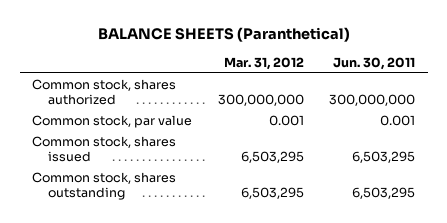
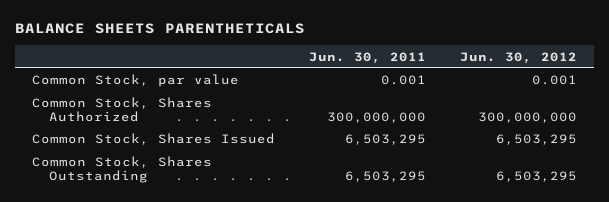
- BALANCE SHEETS (Paranthetical)
+ BALANCE SHEETS PARENTHETICALS
- | Mar. 31, 2012 | Jun. 30, 2011
+ | Jun. 30, 2011 | Jun. 30, 2012
- Common stock, shares authorized | 300,000,000 | 300,000,000
- Common stock, par value | 0.001 | 0.001
- Common stock, shares issued | 6,503,295 | 6,503,295
- Common stock, shares outstanding | 6,503,295 | 6,503,295
+ Common Stock, par value | 0.001 | 0.001
+ Common Stock, Shares Authorized | 300,000,000 | 300,000,000
+ Common Stock, Shares Issued | 6,503,295 | 6,503,295
+ Common Stock, Shares Outstanding | 6,503,295 | 6,503,295

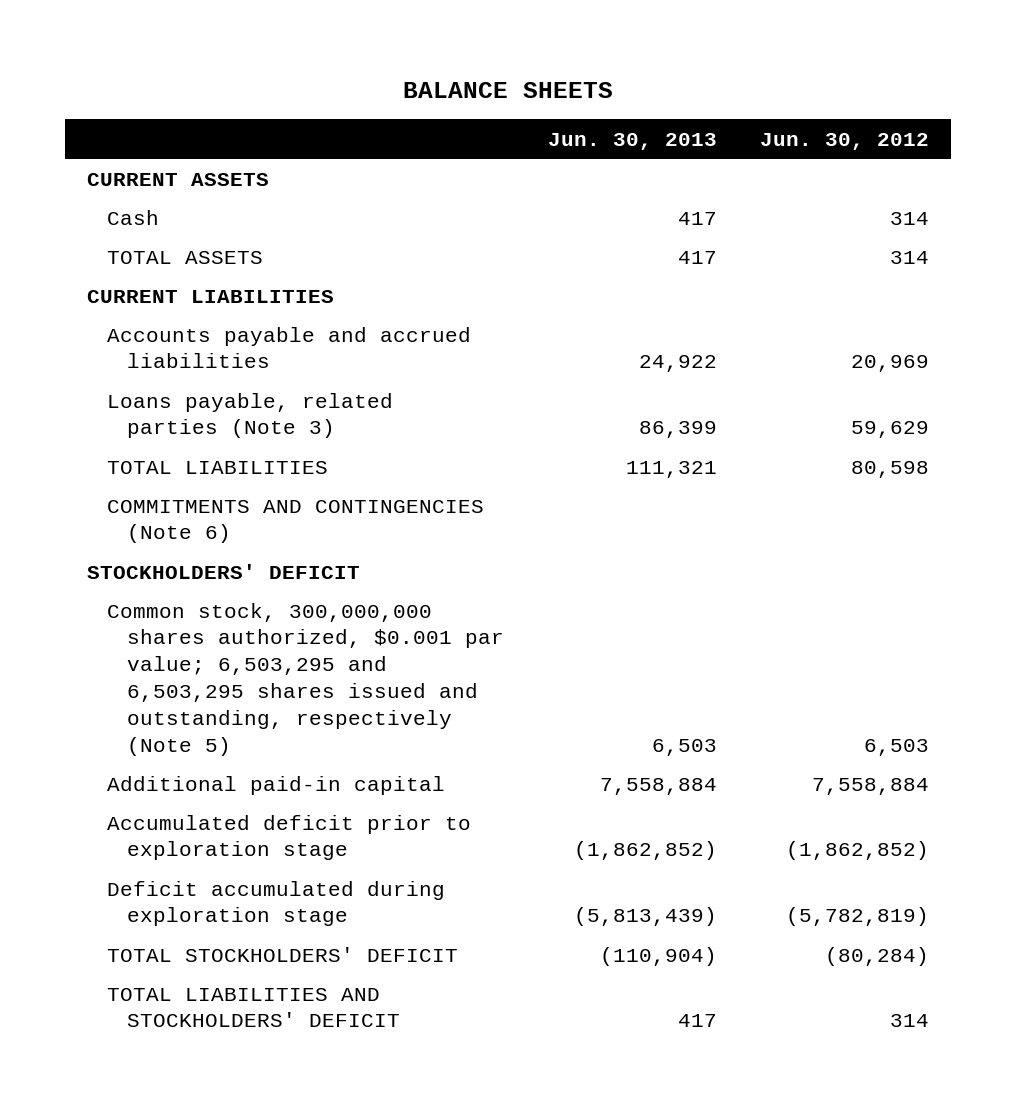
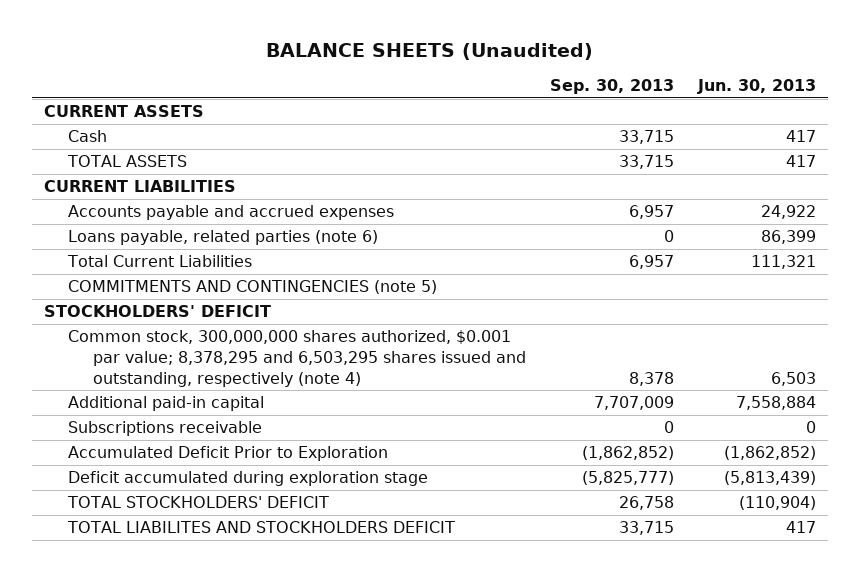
- BALANCE SHEETS
+ BALANCE SHEETS (Unaudited)
- | Jun. 30, 2013 | Jun. 30, 2012
+ | Sep. 30, 2013 | Jun. 30, 2013
- Accounts payable and accrued liabilities | 24,922 | 20,969
- Loans payable, related parties (Note 3) | 86,399 | 59,629
- TOTAL LIABILITIES | 111,321 | 80,598
- COMMITMENTS AND CONTINGENCIES (Note 6)
+ Accounts payable and accrued expenses | 6,957 | 24,922
+ Loans payable, related parties (note 6) | 0 | 86,399
+ Total Current Liabilities | 6,957 | 111,321
+ COMMITMENTS AND CONTINGENCIES (note 5)
- Common stock, 300,000,000 shares authorized, $0.001 par value; 6,503,295 and 6,503,295 shares issued and outstanding, respectively (Note 5) | 6,503 | 6,503
+ Common stock, 300,000,000 shares authorized, $0.001 par value; 8,378,295 and 6,503,295 shares issued and outstanding, respectively (note 4) | 8,378 | 6,503
- Accumulated deficit prior to exploration stage | (1,862,852) | (1,862,852)
+ Subscriptions receivable | 0 | 0
+ Accumulated Deficit Prior to Exploration | (1,862,852) | (1,862,852)
- TOTAL LIABILITIES AND STOCKHOLDERS' DEFICIT | 417 | 314
+ TOTAL LIABILITES AND STOCKHOLDERS DEFICIT | 33,715 | 417

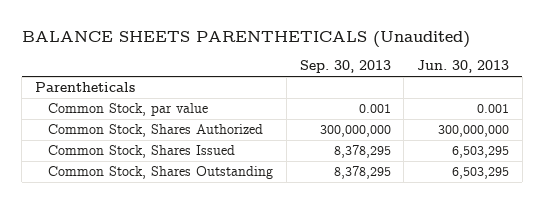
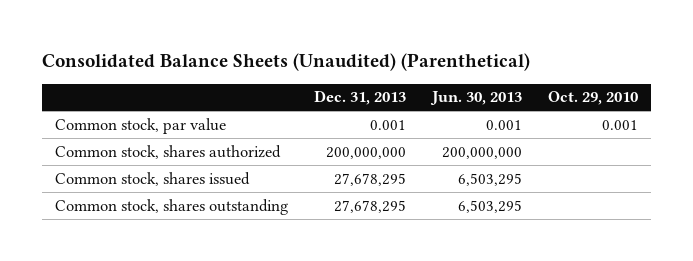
- BALANCE SHEETS PARENTHETICALS (Unaudited)
+ Consolidated Balance Sheets (Unaudited) (Parenthetical)
- | Sep. 30, 2013 | Jun. 30, 2013
+ | Dec. 31, 2013 | Jun. 30, 2013 | Oct. 29, 2010
- Parentheticals
- Common Stock, par value | 0.001 | 0.001
- Common Stock, Shares Authorized | 300,000,000 | 300,000,000
- Common Stock, Shares Issued | 8,378,295 | 6,503,295
- Common Stock, Shares Outstanding | 8,378,295 | 6,503,295
+ Common stock, par value | 0.001 | 0.001 | 0.001
+ Common stock, shares authorized | 200,000,000 | 200,000,000 |
+ Common stock, shares issued | 27,678,295 | 6,503,295 |
+ Common stock, shares outstanding | 27,678,295 | 6,503,295 |

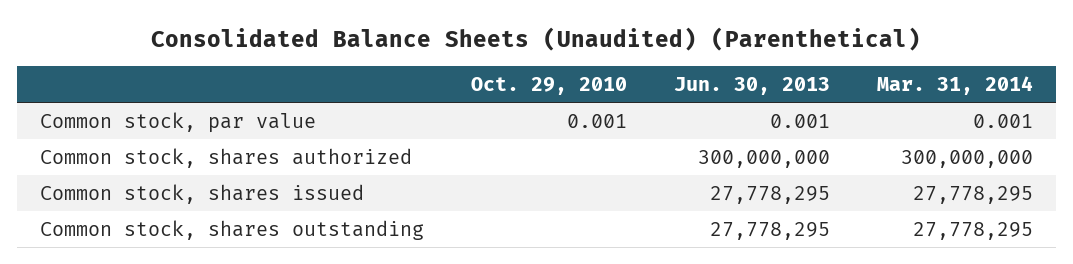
- | Dec. 31, 2013 | Jun. 30, 2013 | Oct. 29, 2010
+ | Oct. 29, 2010 | Jun. 30, 2013 | Mar. 31, 2014
- Common stock, shares authorized | 200,000,000 | 200,000,000 |
- Common stock, shares issued | 27,678,295 | 6,503,295 |
- Common stock, shares outstanding | 27,678,295 | 6,503,295 |
+ Common stock, shares authorized | | 300,000,000 | 300,000,000
+ Common stock, shares issued | | 27,778,295 | 27,778,295
+ Common stock, shares outstanding | | 27,778,295 | 27,778,295

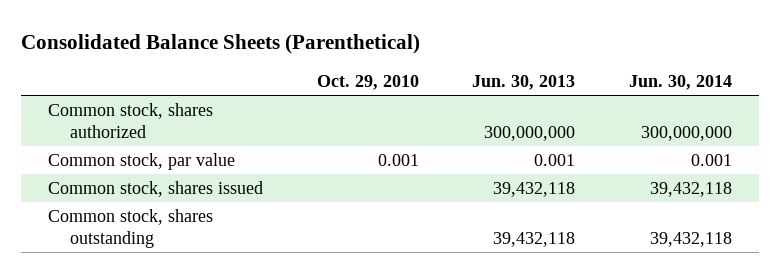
- Consolidated Balance Sheets (Unaudited) (Parenthetical)
+ Consolidated Balance Sheets (Parenthetical)
- | Oct. 29, 2010 | Jun. 30, 2013 | Mar. 31, 2014
+ | Oct. 29, 2010 | Jun. 30, 2013 | Jun. 30, 2014
- Common stock, shares issued | | 27,778,295 | 27,778,295
- Common stock, shares outstanding | | 27,778,295 | 27,778,295
moved down: Common stock, par value | 0.001 | 0.001 | 0.001
+ Common stock, shares issued | | 39,432,118 | 39,432,118
+ Common stock, shares outstanding | | 39,432,118 | 39,432,118

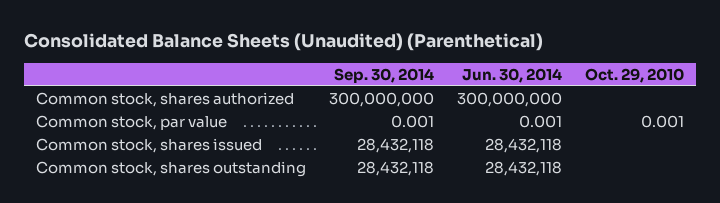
- Consolidated Balance Sheets (Parenthetical)
+ Consolidated Balance Sheets (Unaudited) (Parenthetical)
- | Oct. 29, 2010 | Jun. 30, 2013 | Jun. 30, 2014
+ | Sep. 30, 2014 | Jun. 30, 2014 | Oct. 29, 2010
- Common stock, shares issued | | 39,432,118 | 39,432,118
- Common stock, shares outstanding | | 39,432,118 | 39,432,118
+ Common stock, shares issued | 28,432,118 | 28,432,118 |
+ Common stock, shares outstanding | 28,432,118 | 28,432,118 |

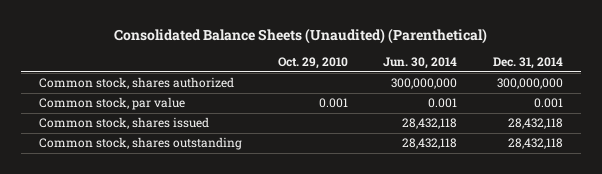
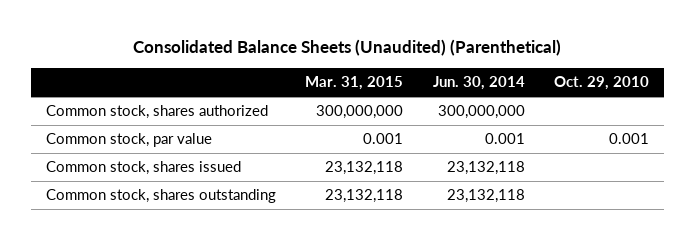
- | Oct. 29, 2010 | Jun. 30, 2014 | Dec. 31, 2014
+ | Mar. 31, 2015 | Jun. 30, 2014 | Oct. 29, 2010
- Common stock, shares issued | | 28,432,118 | 28,432,118
- Common stock, shares outstanding | | 28,432,118 | 28,432,118
+ Common stock, shares issued | 23,132,118 | 23,132,118 |
+ Common stock, shares outstanding | 23,132,118 | 23,132,118 |

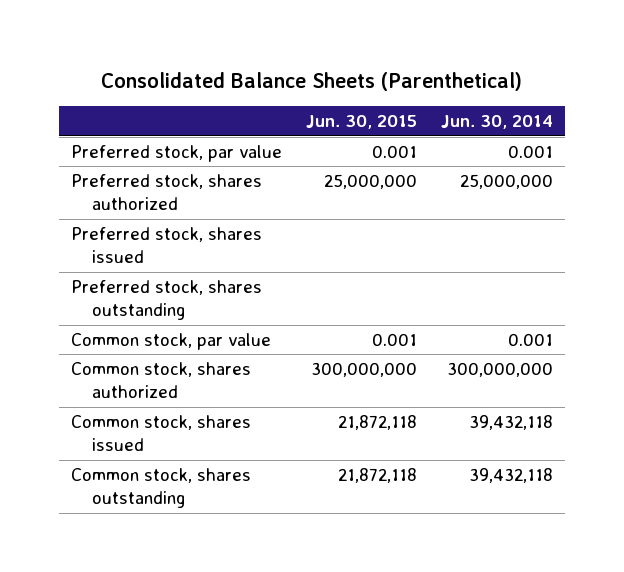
- Consolidated Balance Sheets (Unaudited) (Parenthetical)
+ Consolidated Balance Sheets (Parenthetical)
- | Mar. 31, 2015 | Jun. 30, 2014 | Oct. 29, 2010
+ | Jun. 30, 2015 | Jun. 30, 2014
+ Preferred stock, par value | 0.001 | 0.001
+ Preferred stock, shares authorized | 25,000,000 | 25,000,000
+ Preferred stock, shares issued
+ Preferred stock, shares outstanding
- Common stock, shares issued | 23,132,118 | 23,132,118 |
- Common stock, shares outstanding | 23,132,118 | 23,132,118 |
moved down: Common stock, shares authorized | 300,000,000 | 300,000,000
+ Common stock, shares issued | 21,872,118 | 39,432,118
+ Common stock, shares outstanding | 21,872,118 | 39,432,118

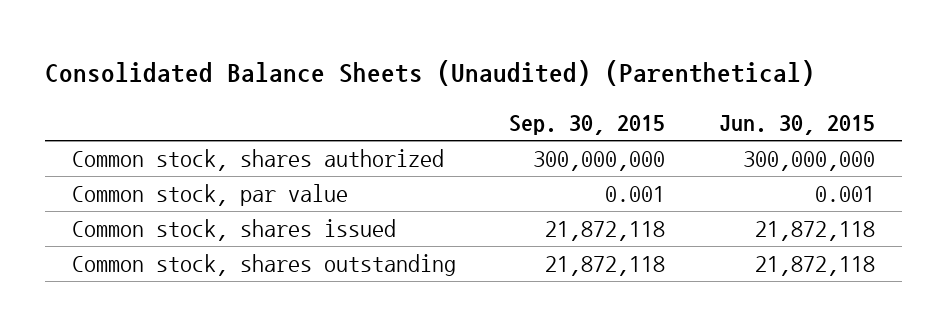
- Consolidated Balance Sheets (Parenthetical)
+ Consolidated Balance Sheets (Unaudited) (Parenthetical)
- | Jun. 30, 2015 | Jun. 30, 2014
+ | Sep. 30, 2015 | Jun. 30, 2015
- Preferred stock, par value | 0.001 | 0.001
- Preferred stock, shares authorized | 25,000,000 | 25,000,000
- Preferred stock, shares issued
- Preferred stock, shares outstanding
moved down: Common stock, par value | 0.001 | 0.001

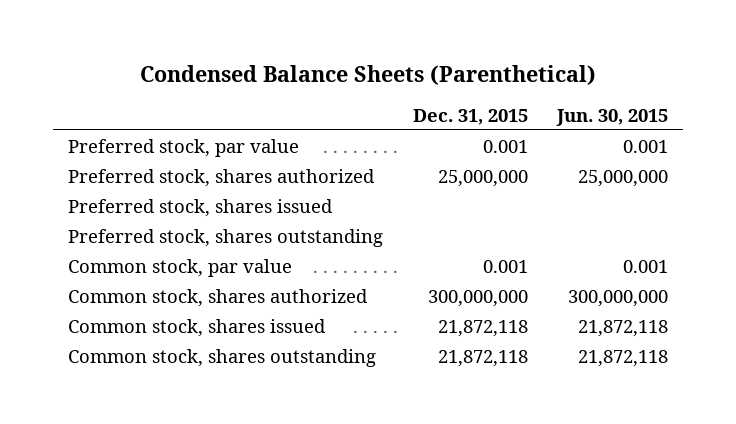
- Consolidated Balance Sheets (Unaudited) (Parenthetical)
+ Condensed Balance Sheets (Parenthetical)
- | Sep. 30, 2015 | Jun. 30, 2015
+ | Dec. 31, 2015 | Jun. 30, 2015
+ Preferred stock, par value | 0.001 | 0.001
+ Preferred stock, shares authorized | 25,000,000 | 25,000,000
+ Preferred stock, shares issued
+ Preferred stock, shares outstanding
moved down: Common stock, shares authorized | 300,000,000 | 300,000,000

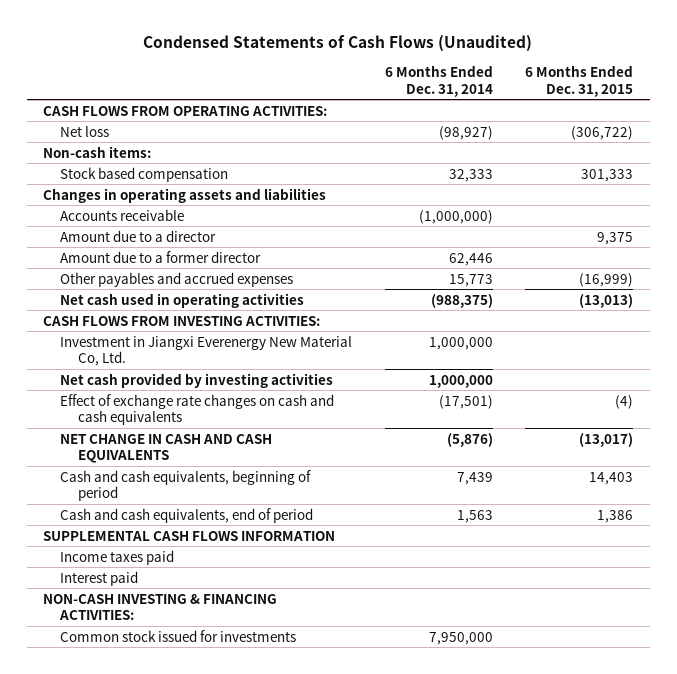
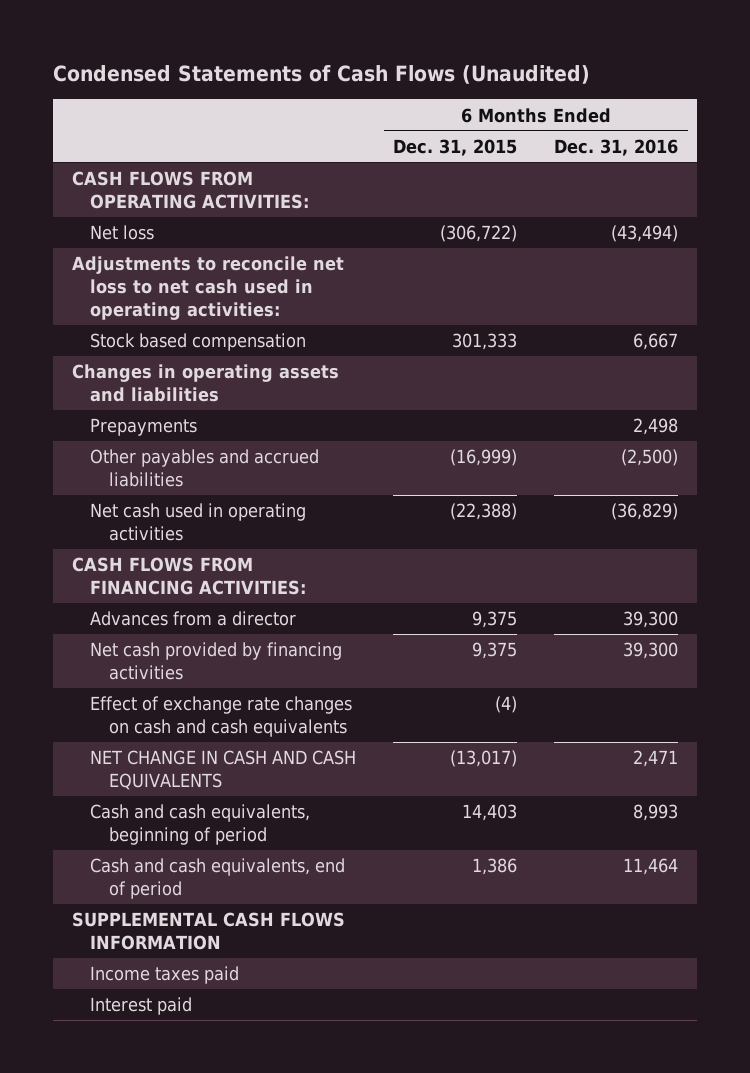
- | 6 Months Ended Dec. 31, 2014 | 6 Months Ended Dec. 31, 2015
+ | 6 Months Ended Dec. 31, 2015 | 6 Months Ended Dec. 31, 2016
- Non-cash items:
+ Adjustments to reconcile net loss to net cash used in operating activities:
- Accounts receivable | (1,000,000) |
- Amount due to a director | | 9,375
- Amount due to a former director | 62,446 |
- Other payables and accrued expenses | 15,773 | (16,999)
- Net cash used in operating activities | (988,375) | (13,013)
- CASH FLOWS FROM INVESTING ACTIVITIES:
- Investment in Jiangxi Everenergy New Material Co, Ltd. | 1,000,000 |
- Net cash provided by investing activities | 1,000,000 |
+ Prepayments | | 2,498
+ Other payables and accrued liabilities | (16,999) | (2,500)
+ Net cash used in operating activities | (22,388) | (36,829)
+ CASH FLOWS FROM FINANCING ACTIVITIES:
+ Advances from a director | 9,375 | 39,300
+ Net cash provided by financing activities | 9,375 | 39,300
- NON-CASH INVESTING & FINANCING ACTIVITIES:
- Common stock issued for investments | 7,950,000 |

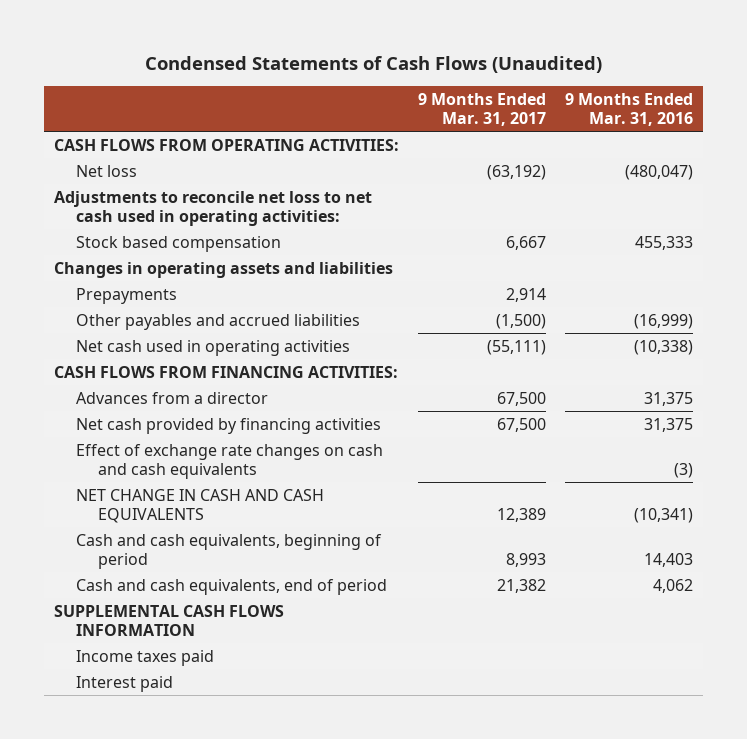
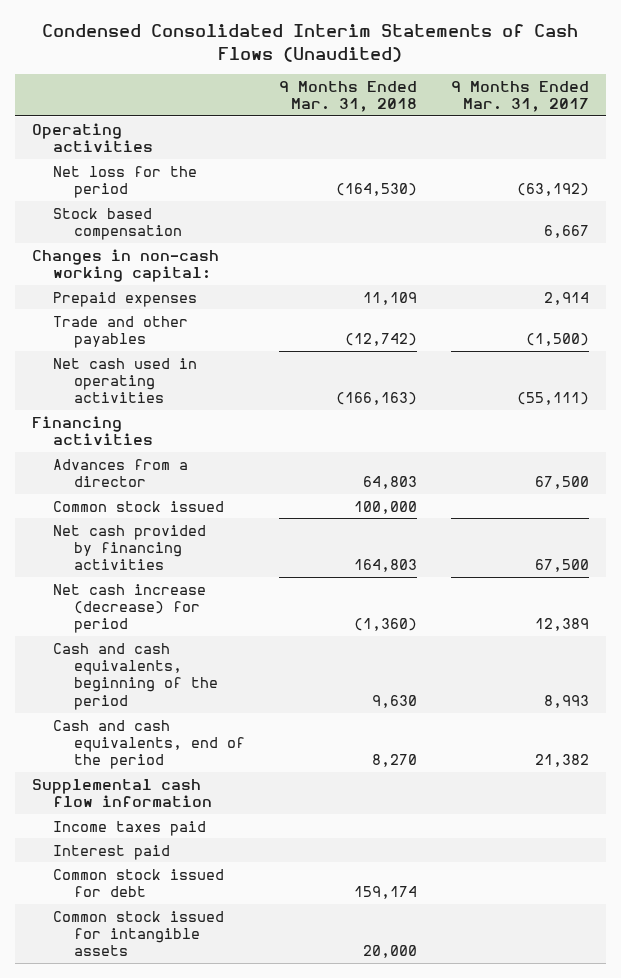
- Condensed Statements of Cash Flows (Unaudited)
+ Condensed Consolidated Interim Statements of Cash Flows (Unaudited)
- | 9 Months Ended Mar. 31, 2017 | 9 Months Ended Mar. 31, 2016
+ | 9 Months Ended Mar. 31, 2018 | 9 Months Ended Mar. 31, 2017
- CASH FLOWS FROM OPERATING ACTIVITIES:
- Net loss | (63,192) | (480,047)
- Adjustments to reconcile net loss to net cash used in operating activities:
+ Operating activities
+ Net loss for the period | (164,530) | (63,192)
- Changes in operating assets and liabilities
- Prepayments | 2,914 |
- Other payables and accrued liabilities | (1,500) | (16,999)
+ Changes in non-cash working capital:
+ Prepaid expenses | 11,109 | 2,914
+ Trade and other payables | (12,742) | (1,500)
- CASH FLOWS FROM FINANCING ACTIVITIES:
+ Financing activities
+ Common stock issued | 100,000 |
- Effect of exchange rate changes on cash and cash equivalents | | (3)
- NET CHANGE IN CASH AND CASH EQUIVALENTS | 12,389 | (10,341)
- Cash and cash equivalents, beginning of period | 8,993 | 14,403
- Cash and cash equivalents, end of period | 21,382 | 4,062
- SUPPLEMENTAL CASH FLOWS INFORMATION
+ Net cash increase (decrease) for period | (1,360) | 12,389
+ Cash and cash equivalents, beginning of the period | 9,630 | 8,993
+ Cash and cash equivalents, end of the period | 8,270 | 21,382
+ Supplemental cash flow information
+ Common stock issued for debt | 159,174 |
+ Common stock issued for intangible assets | 20,000 |

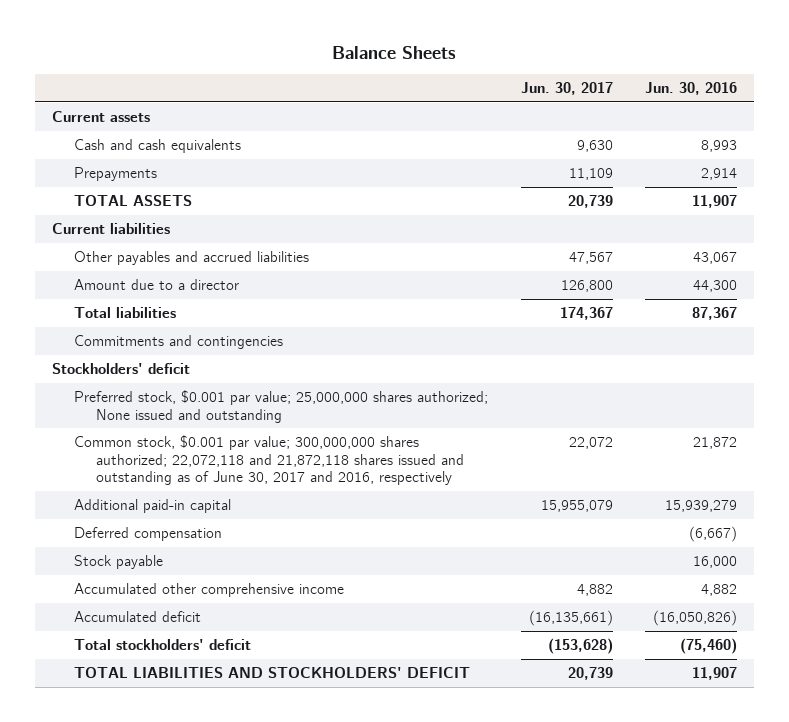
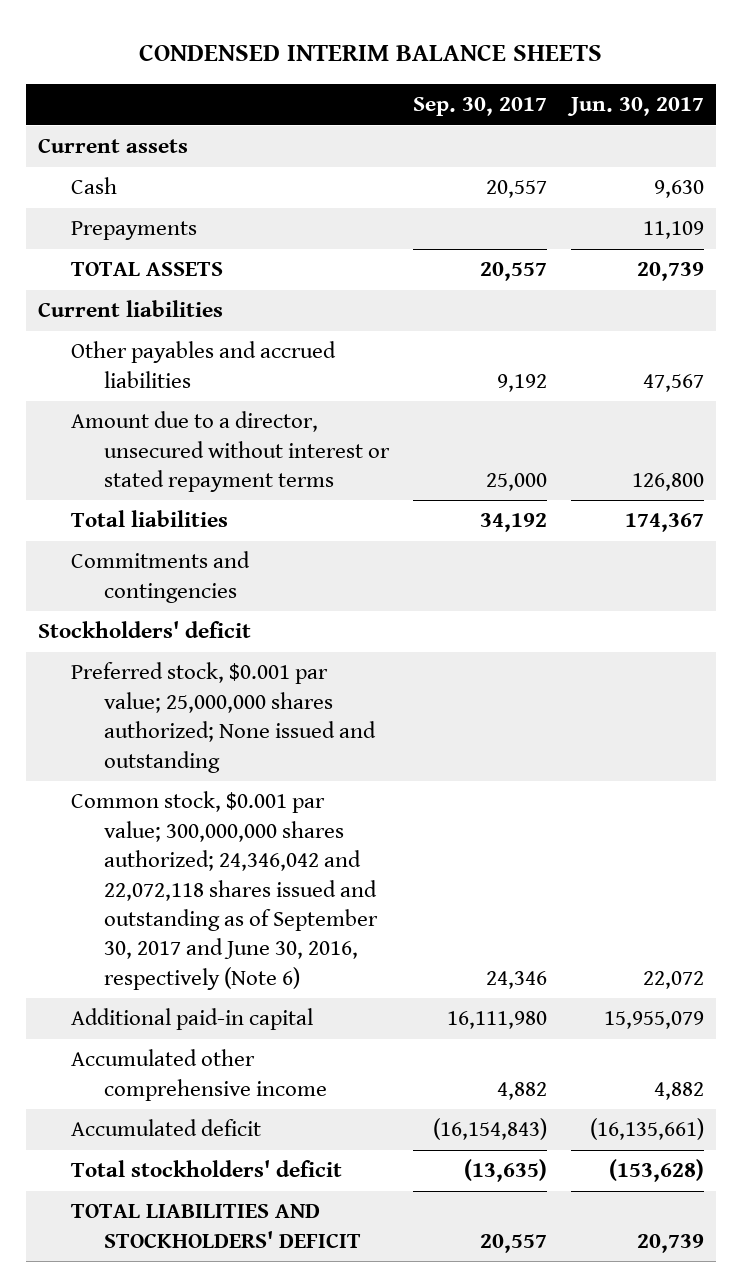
- Balance Sheets
+ CONDENSED INTERIM BALANCE SHEETS
- | Jun. 30, 2017 | Jun. 30, 2016
+ | Sep. 30, 2017 | Jun. 30, 2017
- Cash and cash equivalents | 9,630 | 8,993
+ Cash | 20,557 | 9,630
- Amount due to a director | 126,800 | 44,300
+ Amount due to a director, unsecured without interest or stated repayment terms | 25,000 | 126,800
- Common stock, $0.001 par value; 300,000,000 shares authorized; 22,072,118 and 21,872,118 shares issued and outstanding as of June 30, 2017 and 2016, respectively | 22,072 | 21,872
+ Common stock, $0.001 par value; 300,000,000 shares authorized; 24,346,042 and 22,072,118 shares issued and outstanding as of September 30, 2017 and June 30, 2016, respectively (Note 6) | 24,346 | 22,072
- Deferred compensation | | (6,667)
- Stock payable | | 16,000

